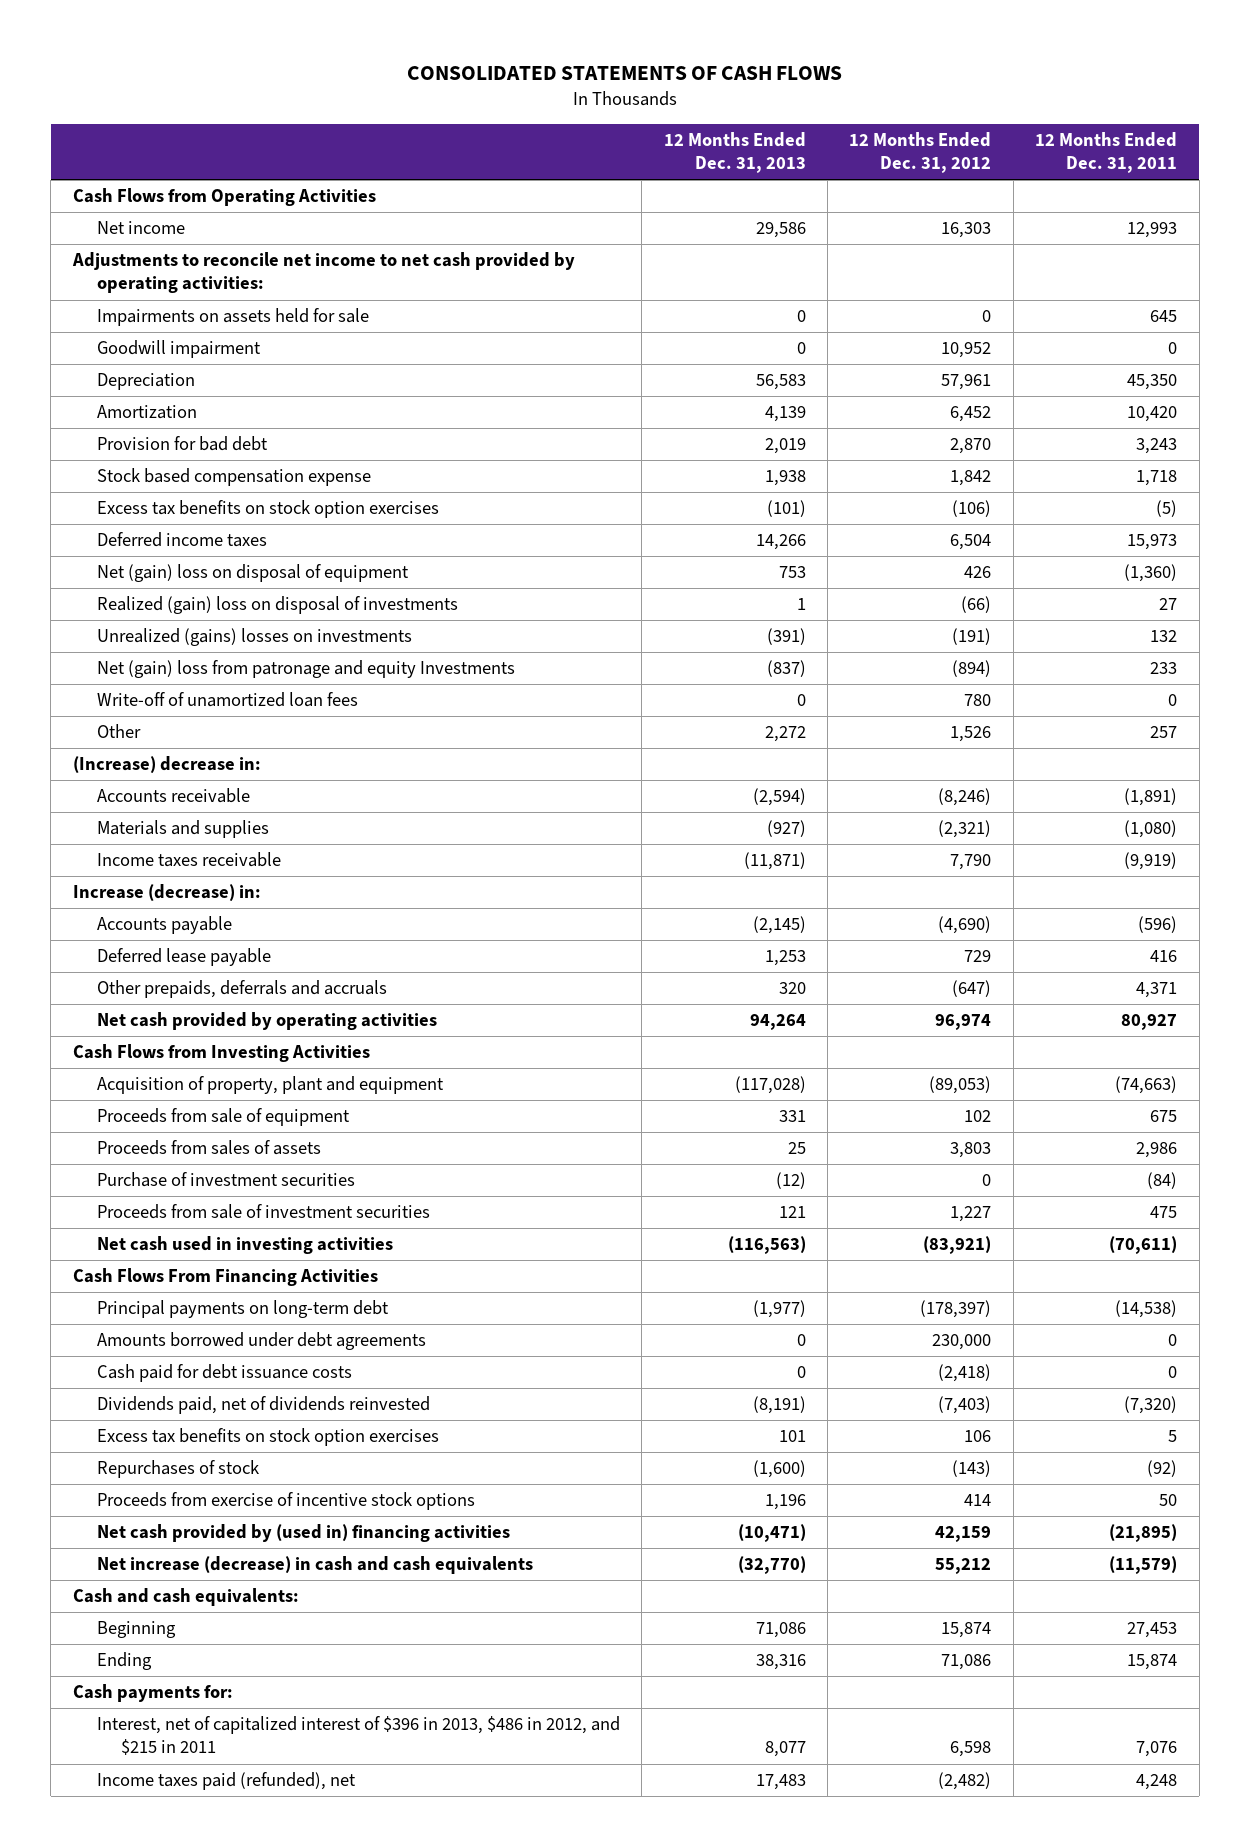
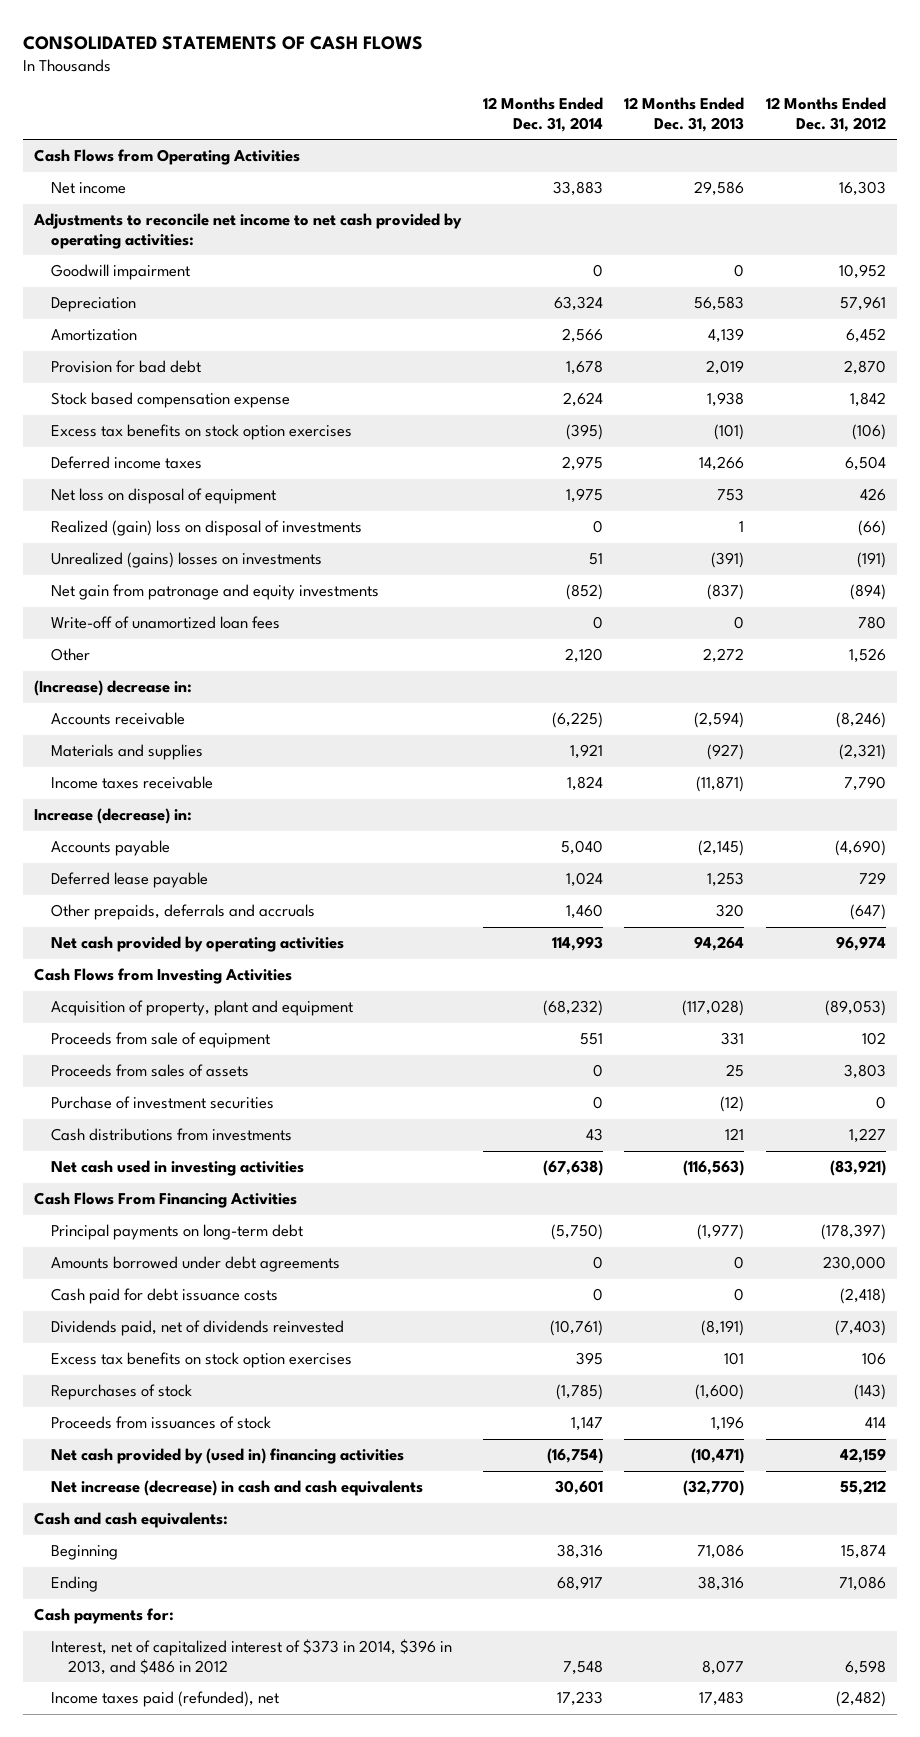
- | 12 Months Ended Dec. 31, 2013 | 12 Months Ended Dec. 31, 2012 | 12 Months Ended Dec. 31, 2011
+ | 12 Months Ended Dec. 31, 2014 | 12 Months Ended Dec. 31, 2013 | 12 Months Ended Dec. 31, 2012
- Impairments on assets held for sale | 0 | 0 | 645
- Net (gain) loss on disposal of equipment | 753 | 426 | (1,360)
+ Net loss on disposal of equipment | 1,975 | 753 | 426
- Net (gain) loss from patronage and equity Investments | (837) | (894) | 233
+ Net gain from patronage and equity investments | (852) | (837) | (894)
- Proceeds from sale of investment securities | 121 | 1,227 | 475
+ Cash distributions from investments | 43 | 121 | 1,227
- Proceeds from exercise of incentive stock options | 1,196 | 414 | 50
+ Proceeds from issuances of stock | 1,147 | 1,196 | 414
- Interest, net of capitalized interest of $396 in 2013, $486 in 2012, and $215 in 2011 | 8,077 | 6,598 | 7,076
+ Interest, net of capitalized interest of $373 in 2014, $396 in 2013, and $486 in 2012 | 7,548 | 8,077 | 6,598

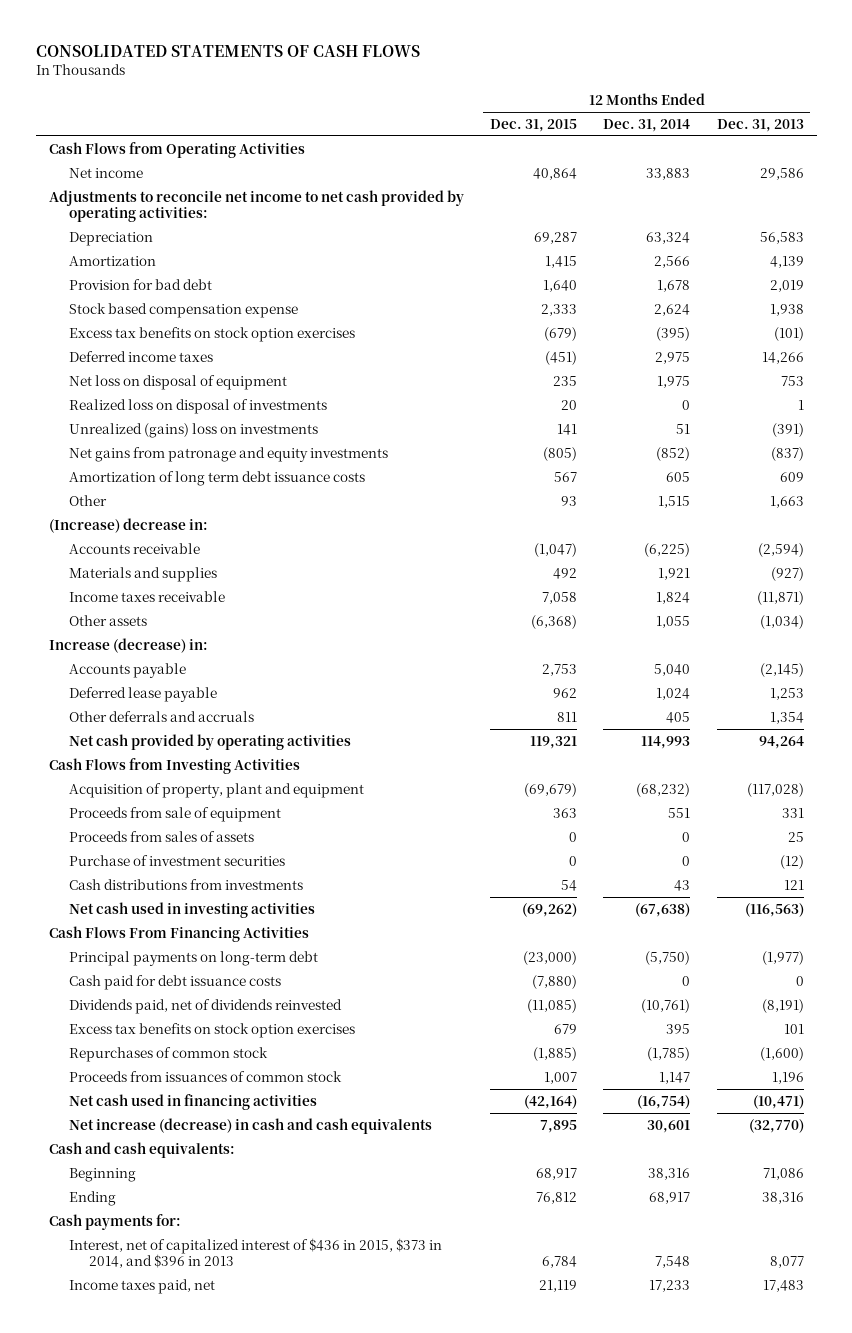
- | 12 Months Ended Dec. 31, 2014 | 12 Months Ended Dec. 31, 2013 | 12 Months Ended Dec. 31, 2012
+ | 12 Months Ended Dec. 31, 2015 | 12 Months Ended Dec. 31, 2014 | 12 Months Ended Dec. 31, 2013
- Goodwill impairment | 0 | 0 | 10,952
- Realized (gain) loss on disposal of investments | 0 | 1 | (66)
- Unrealized (gains) losses on investments | 51 | (391) | (191)
- Net gain from patronage and equity investments | (852) | (837) | (894)
- Write-off of unamortized loan fees | 0 | 0 | 780
- Other | 2,120 | 2,272 | 1,526
+ Realized loss on disposal of investments | 20 | 0 | 1
+ Unrealized (gains) loss on investments | 141 | 51 | (391)
+ Net gains from patronage and equity investments | (805) | (852) | (837)
+ Amortization of long term debt issuance costs | 567 | 605 | 609
+ Other | 93 | 1,515 | 1,663
+ Other assets | (6,368) | 1,055 | (1,034)
- Other prepaids, deferrals and accruals | 1,460 | 320 | (647)
+ Other deferrals and accruals | 811 | 405 | 1,354
- Amounts borrowed under debt agreements | 0 | 0 | 230,000
- Repurchases of stock | (1,785) | (1,600) | (143)
- Proceeds from issuances of stock | 1,147 | 1,196 | 414
- Net cash provided by (used in) financing activities | (16,754) | (10,471) | 42,159
+ Repurchases of common stock | (1,885) | (1,785) | (1,600)
+ Proceeds from issuances of common stock | 1,007 | 1,147 | 1,196
+ Net cash used in financing activities | (42,164) | (16,754) | (10,471)
- Interest, net of capitalized interest of $373 in 2014, $396 in 2013, and $486 in 2012 | 7,548 | 8,077 | 6,598
- Income taxes paid (refunded), net | 17,233 | 17,483 | (2,482)
+ Interest, net of capitalized interest of $436 in 2015, $373 in 2014, and $396 in 2013 | 6,784 | 7,548 | 8,077
+ Income taxes paid, net | 21,119 | 17,233 | 17,483

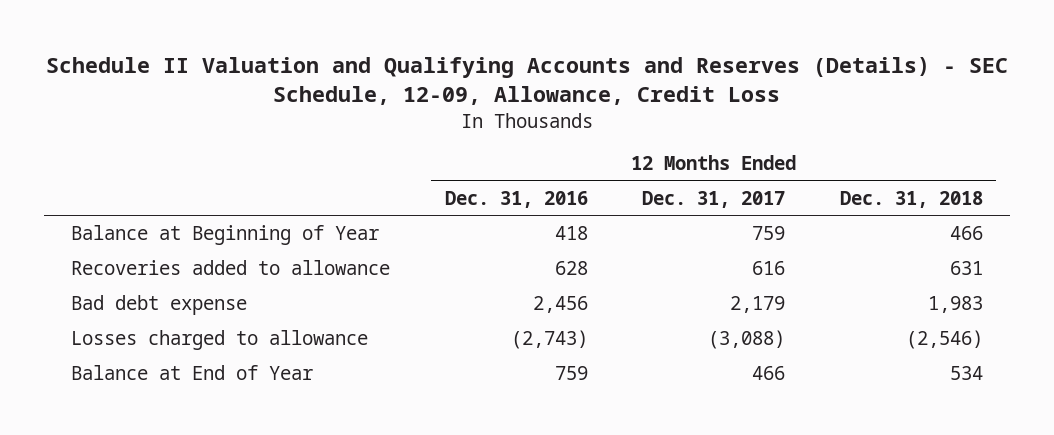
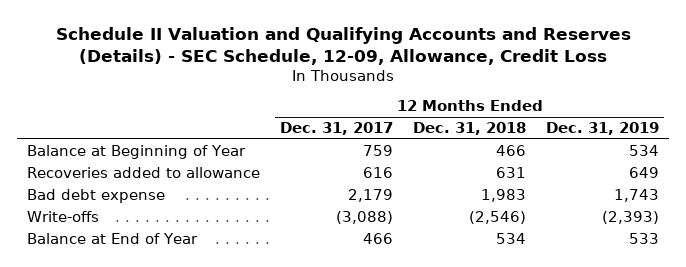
- | 12 Months Ended Dec. 31, 2016 | 12 Months Ended Dec. 31, 2017 | 12 Months Ended Dec. 31, 2018
+ | 12 Months Ended Dec. 31, 2017 | 12 Months Ended Dec. 31, 2018 | 12 Months Ended Dec. 31, 2019
- Losses charged to allowance | (2,743) | (3,088) | (2,546)
+ Write-offs | (3,088) | (2,546) | (2,393)

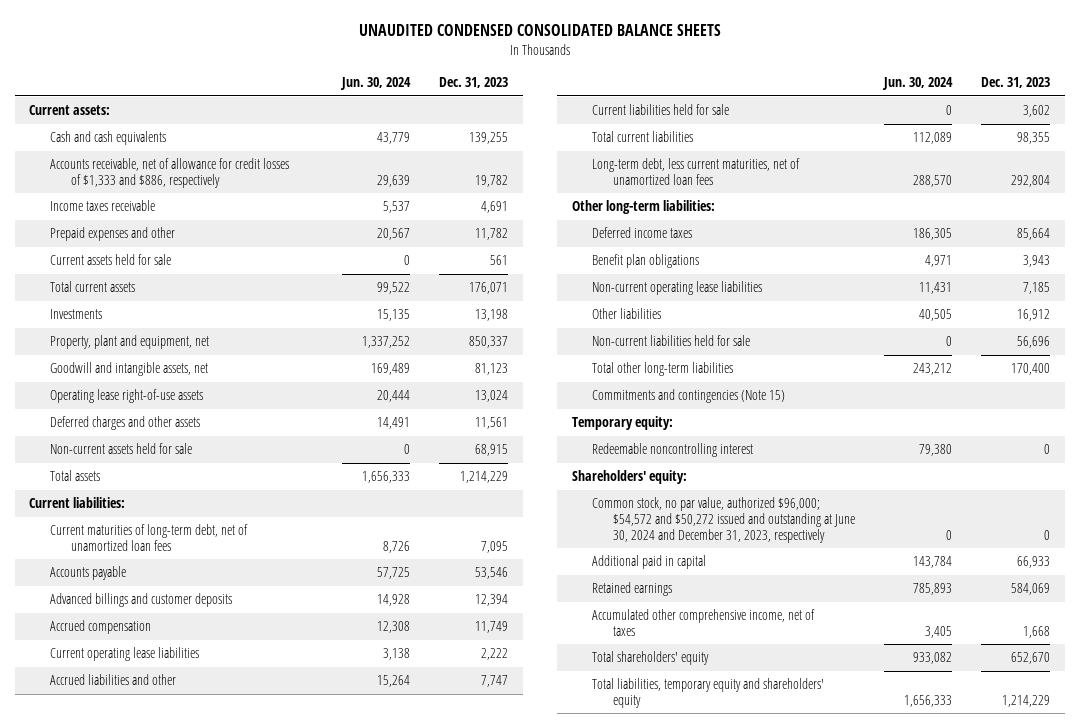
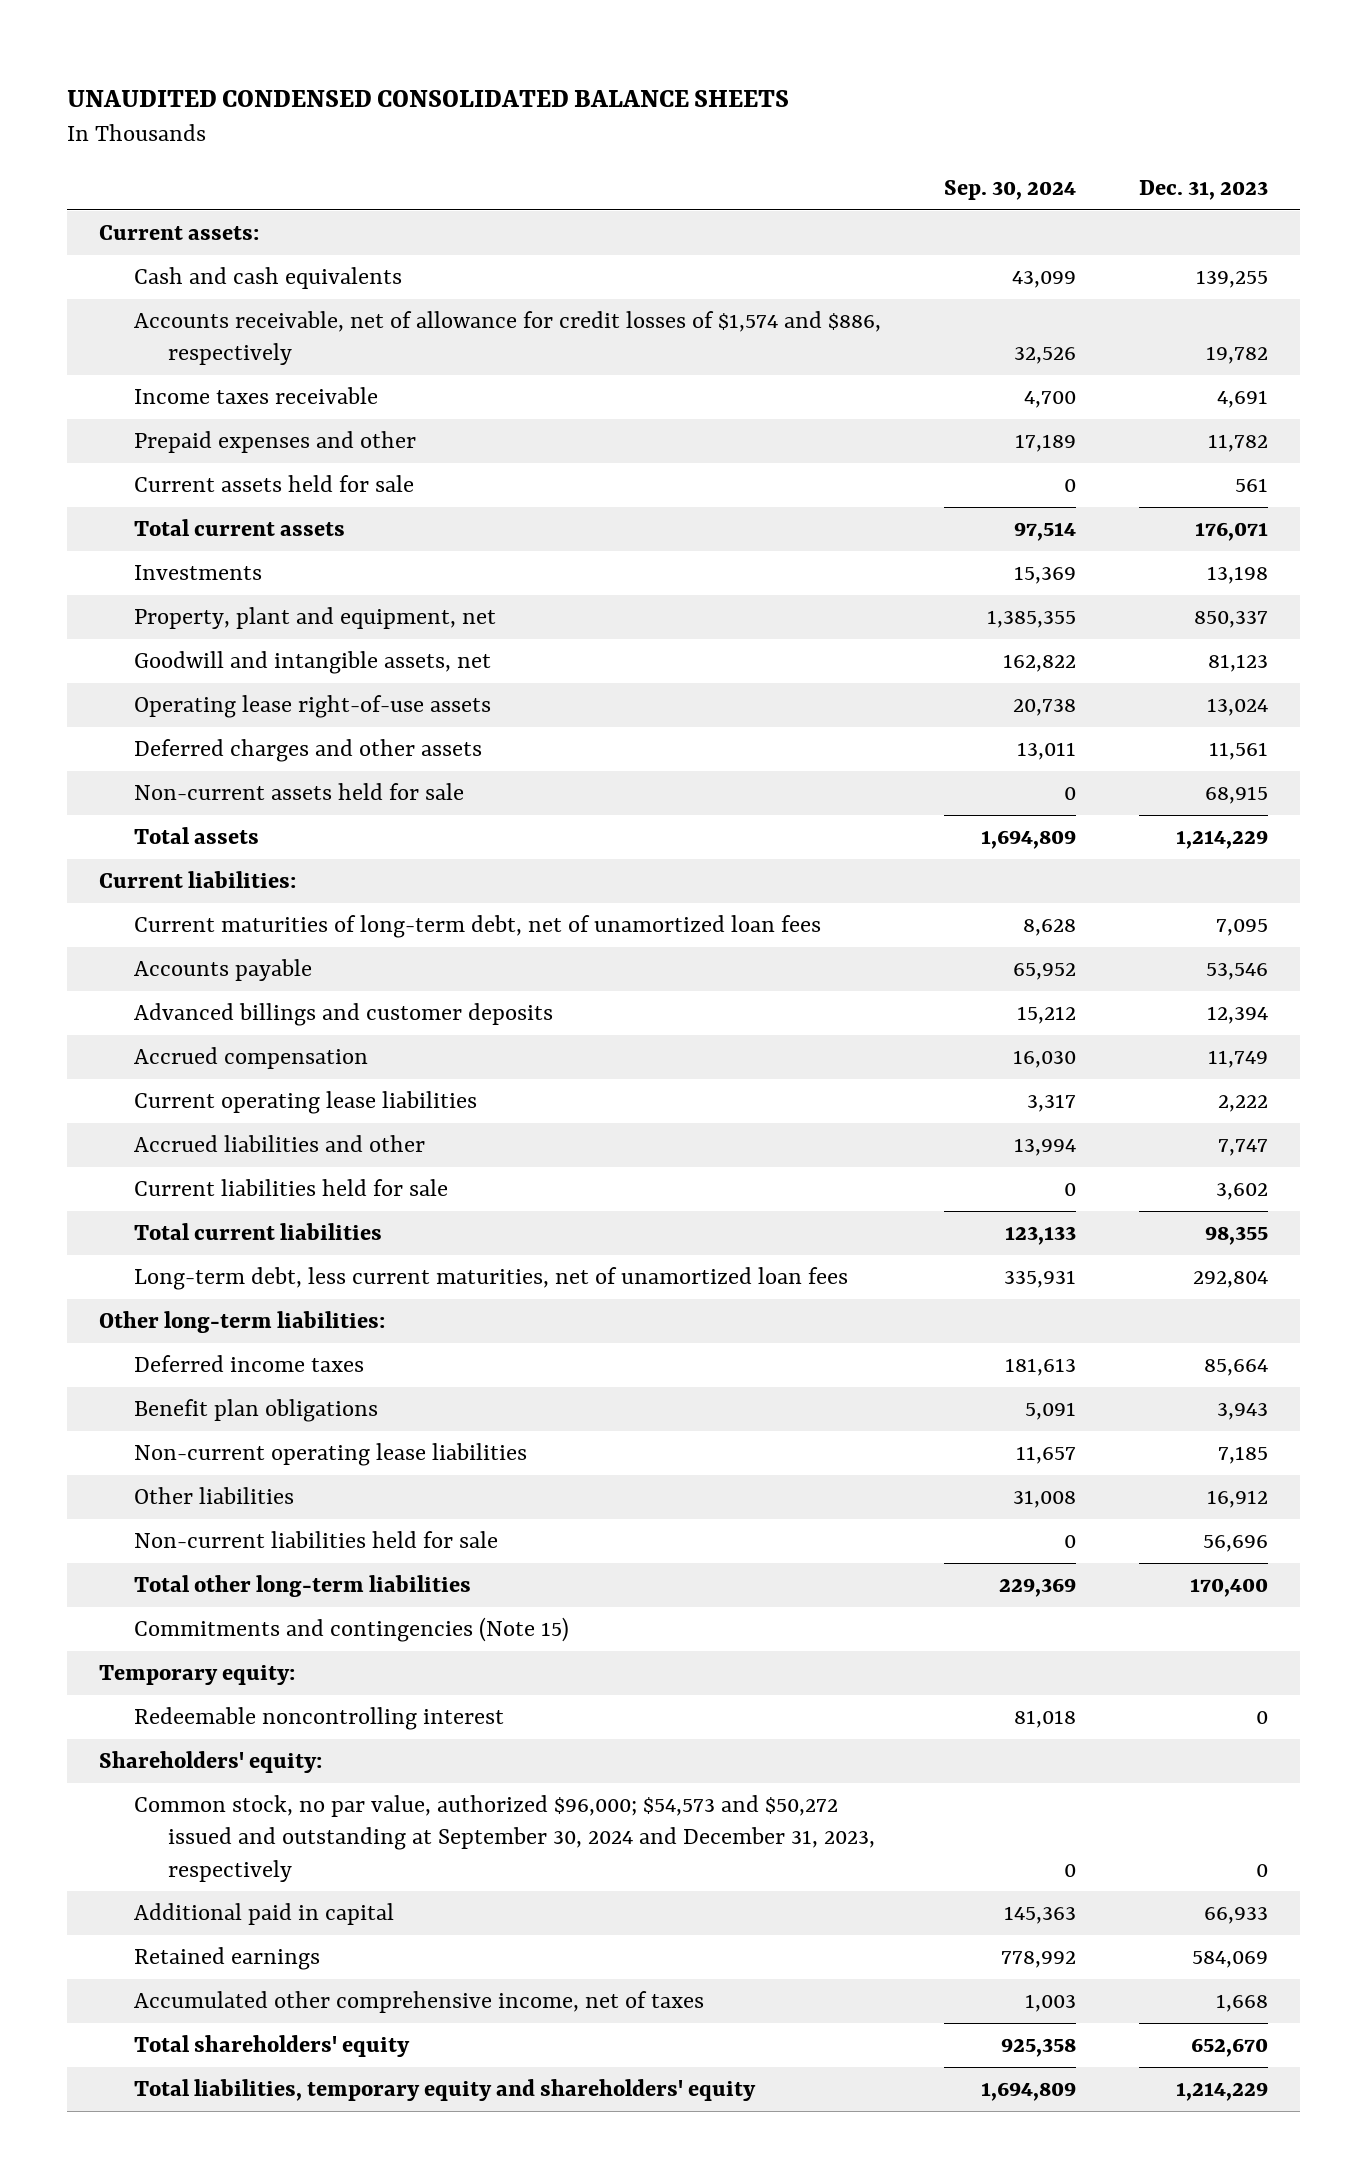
- | Jun. 30, 2024 | Dec. 31, 2023
+ | Sep. 30, 2024 | Dec. 31, 2023
- Accounts receivable, net of allowance for credit losses of $1,333 and $886, respectively | 29,639 | 19,782
+ Accounts receivable, net of allowance for credit losses of $1,574 and $886, respectively | 32,526 | 19,782
- Common stock, no par value, authorized $96,000; $54,572 and $50,272 issued and outstanding at June 30, 2024 and December 31, 2023, respectively | 0 | 0
+ Common stock, no par value, authorized $96,000; $54,573 and $50,272 issued and outstanding at September 30, 2024 and December 31, 2023, respectively | 0 | 0

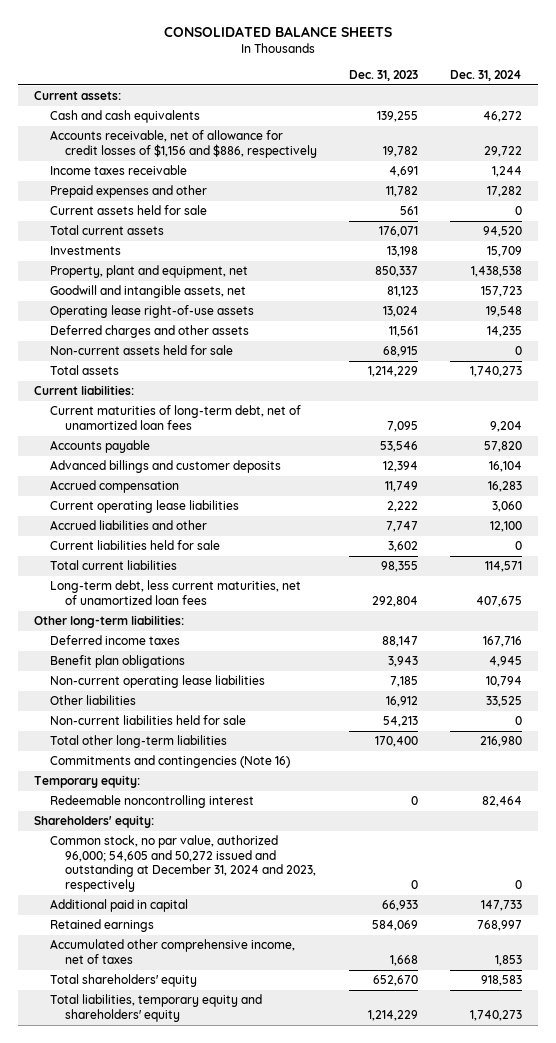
- UNAUDITED CONDENSED CONSOLIDATED BALANCE SHEETS
+ CONSOLIDATED BALANCE SHEETS
- | Sep. 30, 2024 | Dec. 31, 2023
+ | Dec. 31, 2023 | Dec. 31, 2024
- Accounts receivable, net of allowance for credit losses of $1,574 and $886, respectively | 32,526 | 19,782
+ Accounts receivable, net of allowance for credit losses of $1,156 and $886, respectively | 19,782 | 29,722
- Deferred income taxes | 181,613 | 85,664
+ Deferred income taxes | 88,147 | 167,716
- Non-current liabilities held for sale | 0 | 56,696
+ Non-current liabilities held for sale | 54,213 | 0
- Commitments and contingencies (Note 15)
+ Commitments and contingencies (Note 16)
- Common stock, no par value, authorized $96,000; $54,573 and $50,272 issued and outstanding at September 30, 2024 and December 31, 2023, respectively | 0 | 0
+ Common stock, no par value, authorized 96,000; 54,605 and 50,272 issued and outstanding at December 31, 2024 and 2023, respectively | 0 | 0

